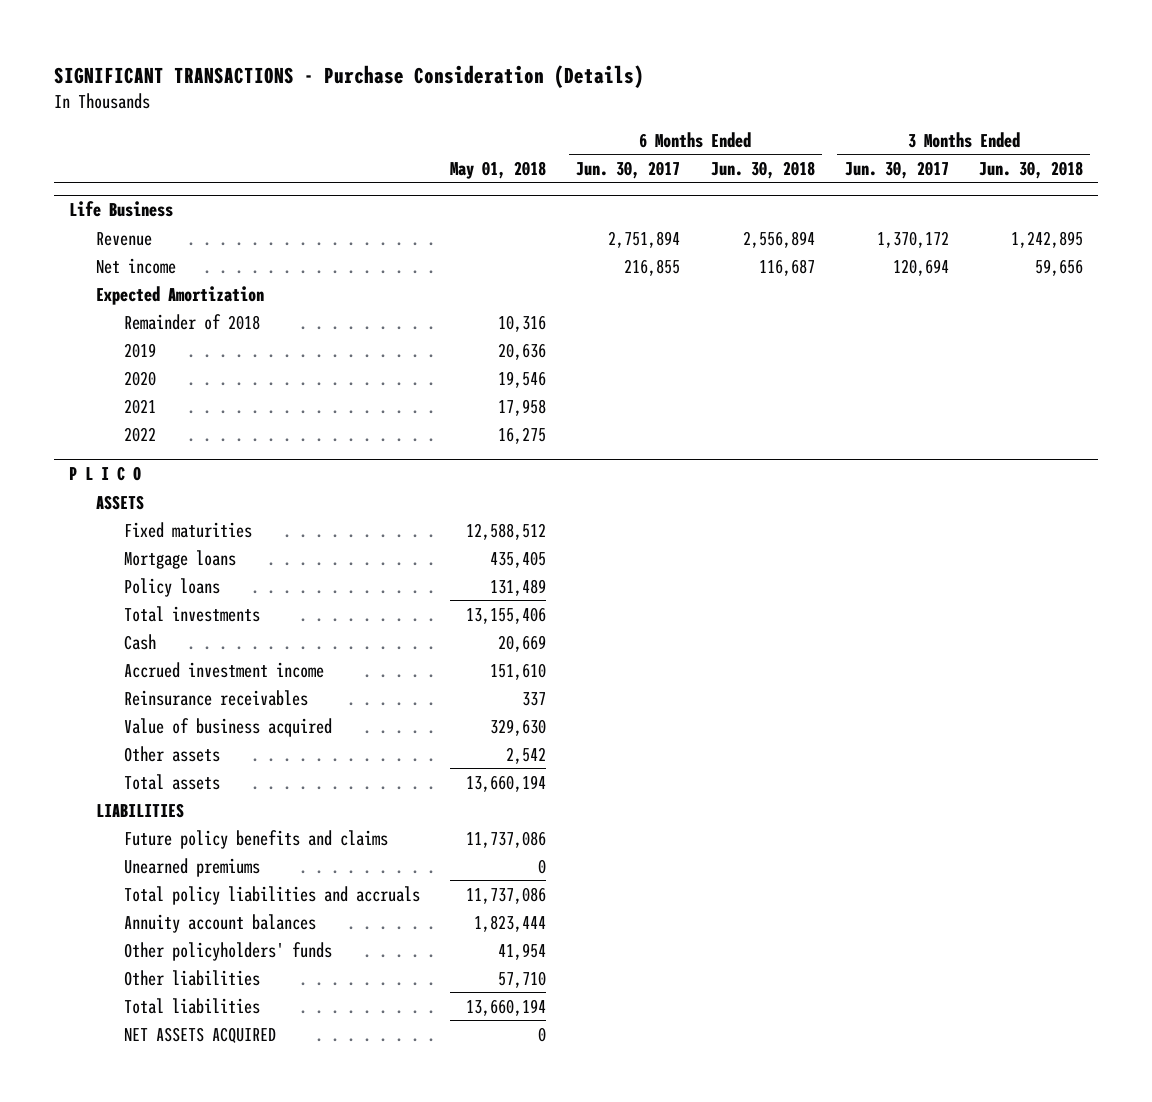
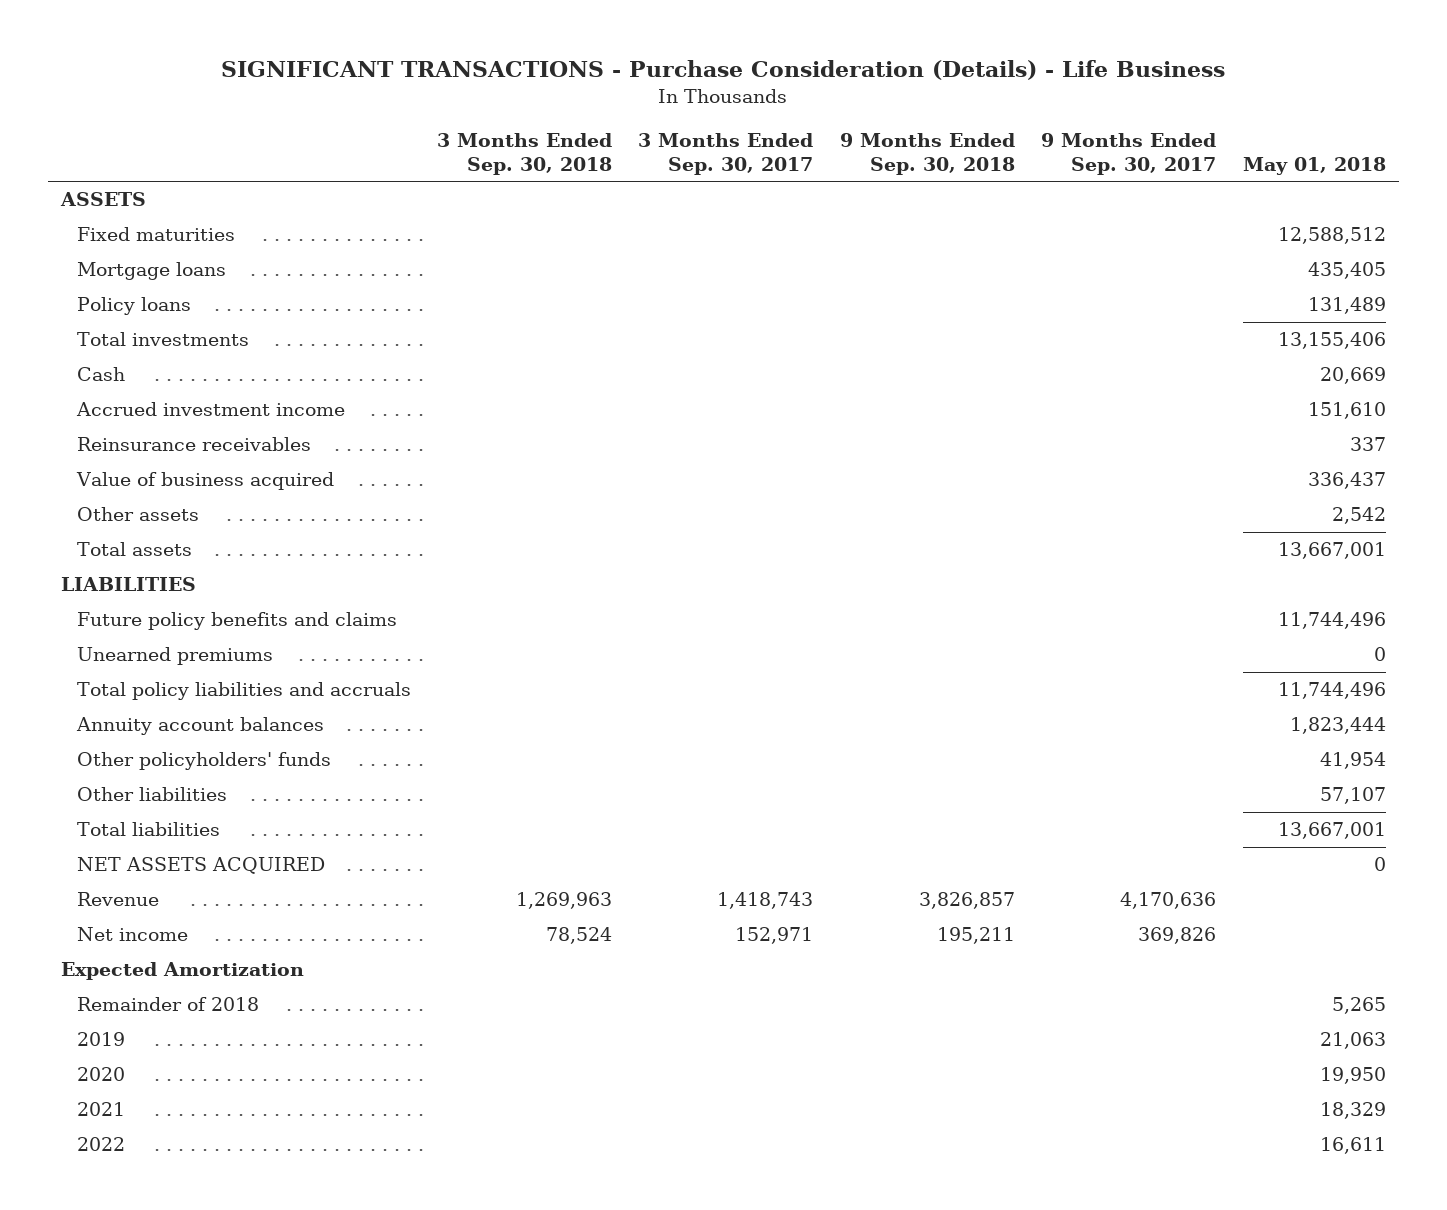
- SIGNIFICANT TRANSACTIONS - Purchase Consideration (Details)
+ SIGNIFICANT TRANSACTIONS - Purchase Consideration (Details) - Life Business
- | May 01, 2018 | 6 Months Ended Jun. 30, 2017 | 6 Months Ended Jun. 30, 2018 | 3 Months Ended Jun. 30, 2017 | 3 Months Ended Jun. 30, 2018
+ | 3 Months Ended Sep. 30, 2018 | 3 Months Ended Sep. 30, 2017 | 9 Months Ended Sep. 30, 2018 | 9 Months Ended Sep. 30, 2017 | May 01, 2018
- Life Business
- Revenue | | 2,751,894 | 2,556,894 | 1,370,172 | 1,242,895
- Net income | | 216,855 | 116,687 | 120,694 | 59,656
- Expected Amortization
- Remainder of 2018 | 10,316 | | | |
- 2019 | 20,636 | | | |
- 2020 | 19,546 | | | |
- 2021 | 17,958 | | | |
- 2022 | 16,275 | | | |
- P L I C O
- Value of business acquired | 329,630 | | | |
+ Value of business acquired | | | | | 336,437
- Total assets | 13,660,194 | | | |
+ Total assets | | | | | 13,667,001
- Future policy benefits and claims | 11,737,086 | | | |
+ Future policy benefits and claims | | | | | 11,744,496
- Total policy liabilities and accruals | 11,737,086 | | | |
+ Total policy liabilities and accruals | | | | | 11,744,496
- Other liabilities | 57,710 | | | |
- Total liabilities | 13,660,194 | | | |
+ Other liabilities | | | | | 57,107
+ Total liabilities | | | | | 13,667,001
+ Revenue | 1,269,963 | 1,418,743 | 3,826,857 | 4,170,636 |
+ Net income | 78,524 | 152,971 | 195,211 | 369,826 |
+ Expected Amortization
+ Remainder of 2018 | | | | | 5,265
+ 2019 | | | | | 21,063
+ 2020 | | | | | 19,950
+ 2021 | | | | | 18,329
+ 2022 | | | | | 16,611

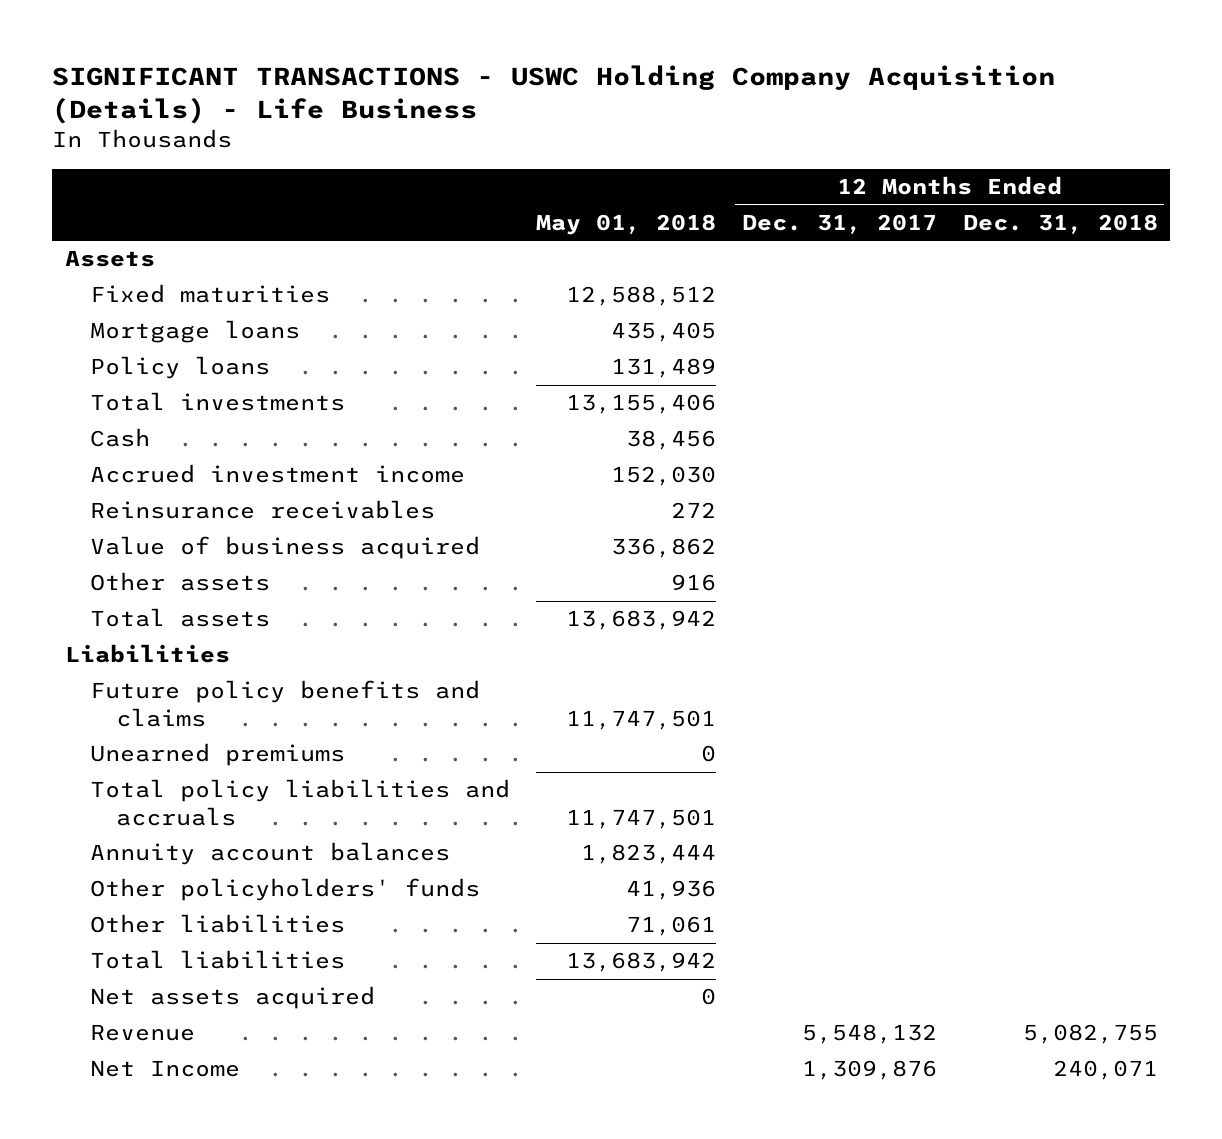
- SIGNIFICANT TRANSACTIONS - Purchase Consideration (Details) - Life Business
+ SIGNIFICANT TRANSACTIONS - USWC Holding Company Acquisition (Details) - Life Business
- | 3 Months Ended Sep. 30, 2018 | 3 Months Ended Sep. 30, 2017 | 9 Months Ended Sep. 30, 2018 | 9 Months Ended Sep. 30, 2017 | May 01, 2018
+ | May 01, 2018 | 12 Months Ended Dec. 31, 2017 | 12 Months Ended Dec. 31, 2018
- ASSETS
+ Assets
- Cash | | | | | 20,669
- Accrued investment income | | | | | 151,610
- Reinsurance receivables | | | | | 337
- Value of business acquired | | | | | 336,437
- Other assets | | | | | 2,542
- Total assets | | | | | 13,667,001
- LIABILITIES
- Future policy benefits and claims | | | | | 11,744,496
+ Cash | 38,456 | |
+ Accrued investment income | 152,030 | |
+ Reinsurance receivables | 272 | |
+ Value of business acquired | 336,862 | |
+ Other assets | 916 | |
+ Total assets | 13,683,942 | |
+ Liabilities
+ Future policy benefits and claims | 11,747,501 | |
- Total policy liabilities and accruals | | | | | 11,744,496
+ Total policy liabilities and accruals | 11,747,501 | |
- Other policyholders' funds | | | | | 41,954
- Other liabilities | | | | | 57,107
- Total liabilities | | | | | 13,667,001
- NET ASSETS ACQUIRED | | | | | 0
+ Other policyholders' funds | 41,936 | |
+ Other liabilities | 71,061 | |
+ Total liabilities | 13,683,942 | |
+ Net assets acquired | 0 | |
- Net income | 78,524 | 152,971 | 195,211 | 369,826 |
- Expected Amortization
- Remainder of 2018 | | | | | 5,265
- 2019 | | | | | 21,063
- 2020 | | | | | 19,950
- 2021 | | | | | 18,329
- 2022 | | | | | 16,611
+ Net Income | | 1,309,876 | 240,071

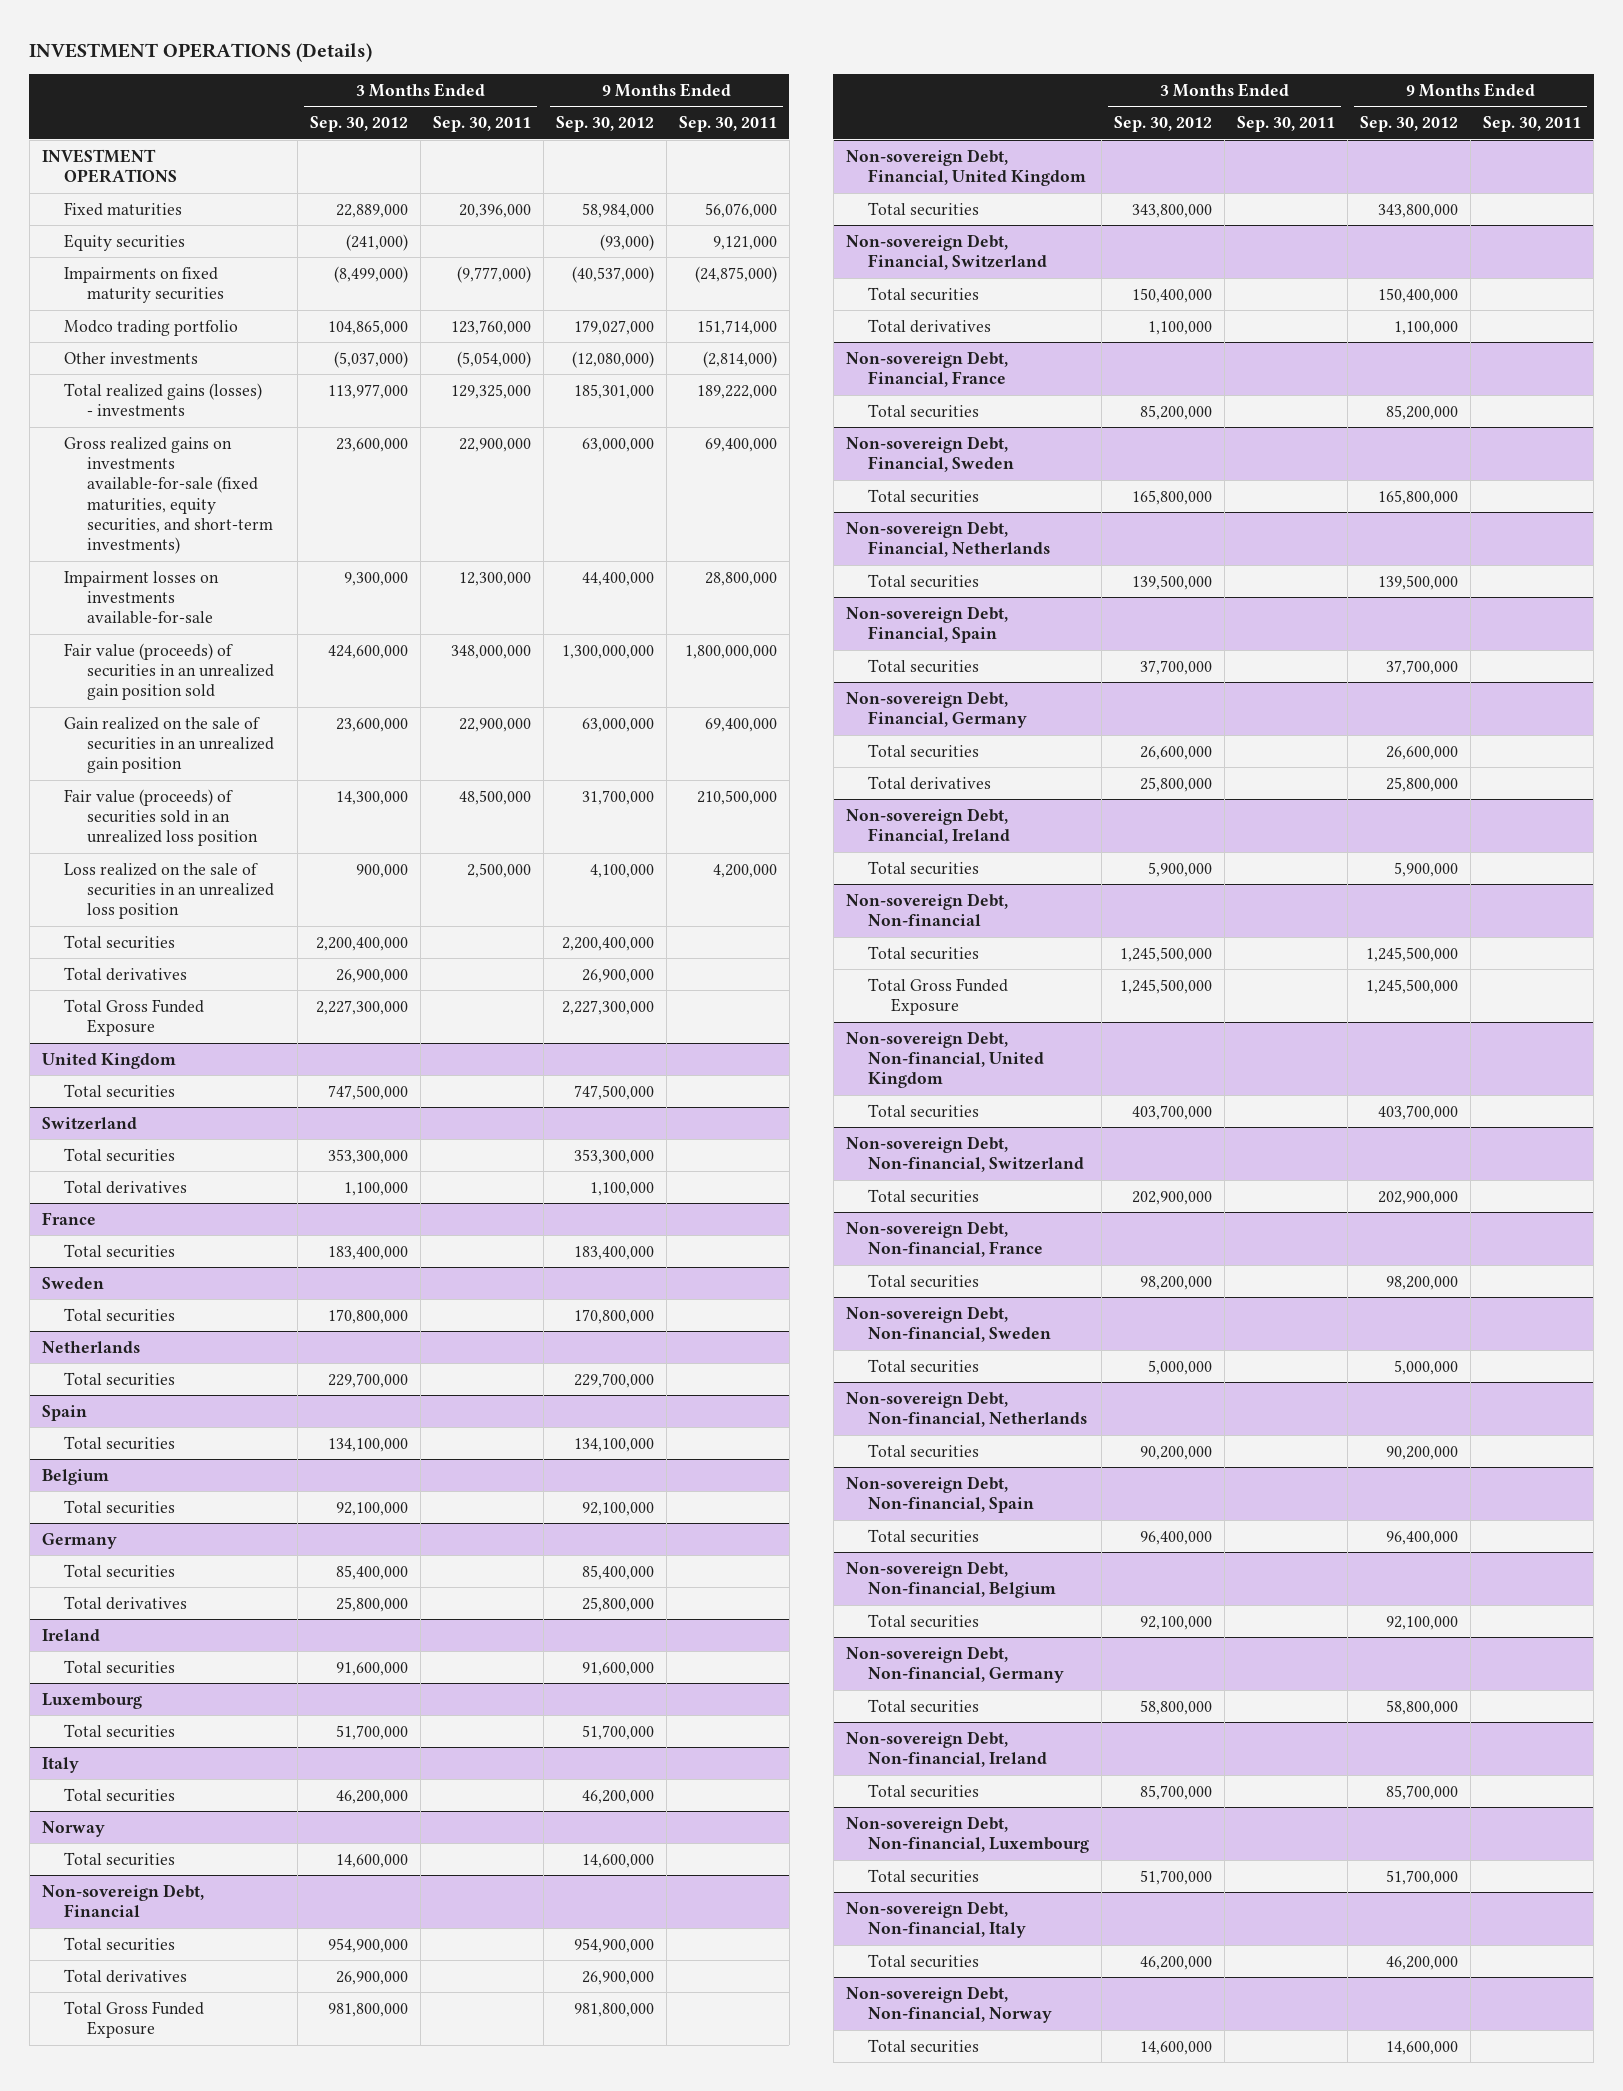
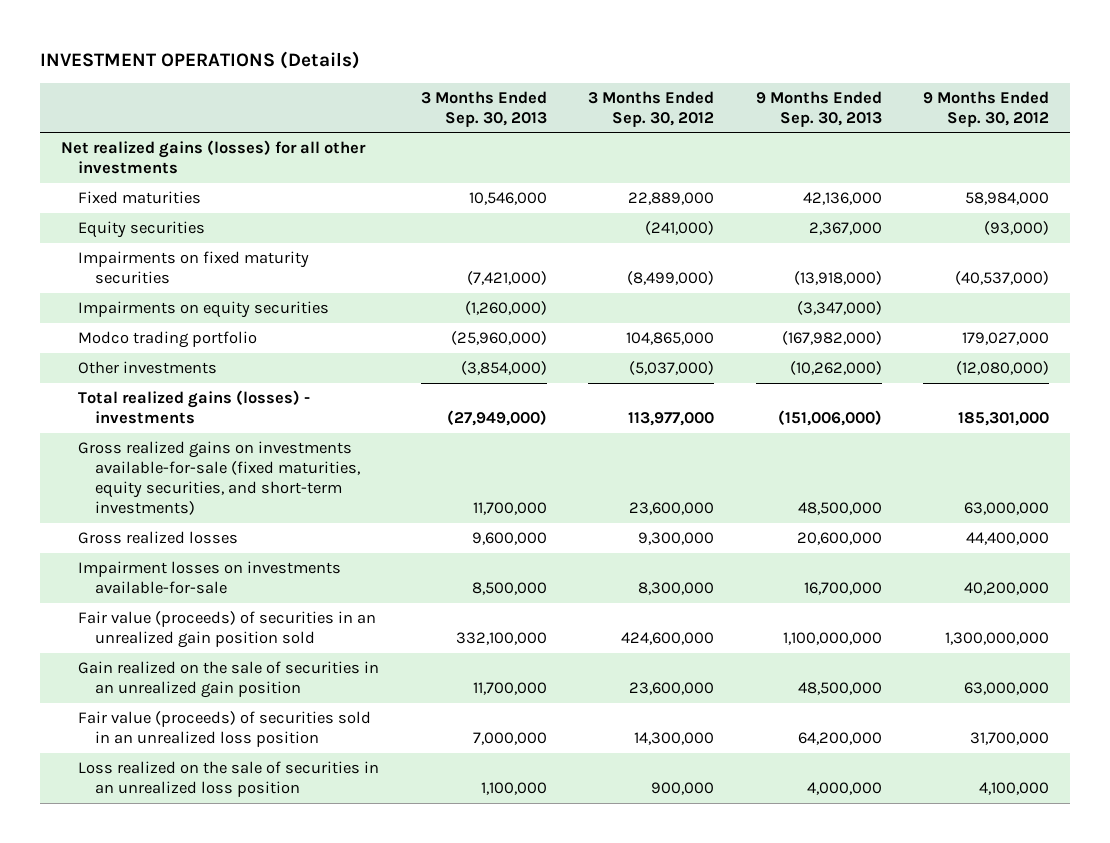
- | 3 Months Ended Sep. 30, 2012 | 3 Months Ended Sep. 30, 2011 | 9 Months Ended Sep. 30, 2012 | 9 Months Ended Sep. 30, 2011
+ | 3 Months Ended Sep. 30, 2013 | 3 Months Ended Sep. 30, 2012 | 9 Months Ended Sep. 30, 2013 | 9 Months Ended Sep. 30, 2012
- INVESTMENT OPERATIONS
+ Net realized gains (losses) for all other investments
+ Impairments on equity securities | (1,260,000) | | (3,347,000) |
- Impairment losses on investments available-for-sale | 9,300,000 | 12,300,000 | 44,400,000 | 28,800,000
+ Gross realized losses | 9,600,000 | 9,300,000 | 20,600,000 | 44,400,000
+ Impairment losses on investments available-for-sale | 8,500,000 | 8,300,000 | 16,700,000 | 40,200,000
- Total securities | 2,200,400,000 | | 2,200,400,000 |
- Total derivatives | 26,900,000 | | 26,900,000 |
- Total Gross Funded Exposure | 2,227,300,000 | | 2,227,300,000 |
- United Kingdom
- Total securities | 747,500,000 | | 747,500,000 |
- Switzerland
- Total securities | 353,300,000 | | 353,300,000 |
- Total derivatives | 1,100,000 | | 1,100,000 |
- France
- Total securities | 183,400,000 | | 183,400,000 |
- Sweden
- Total securities | 170,800,000 | | 170,800,000 |
- Netherlands
- Total securities | 229,700,000 | | 229,700,000 |
- Spain
- Total securities | 134,100,000 | | 134,100,000 |
- Belgium
- Total securities | 92,100,000 | | 92,100,000 |
- Germany
- Total securities | 85,400,000 | | 85,400,000 |
- Total derivatives | 25,800,000 | | 25,800,000 |
- Ireland
- Total securities | 91,600,000 | | 91,600,000 |
- Luxembourg
- Total securities | 51,700,000 | | 51,700,000 |
- Italy
- Total securities | 46,200,000 | | 46,200,000 |
- Norway
- Total securities | 14,600,000 | | 14,600,000 |
- Non-sovereign Debt, Financial
- Total securities | 954,900,000 | | 954,900,000 |
- Total derivatives | 26,900,000 | | 26,900,000 |
- Total Gross Funded Exposure | 981,800,000 | | 981,800,000 |
- Non-sovereign Debt, Financial, United Kingdom
- Total securities | 343,800,000 | | 343,800,000 |
- Non-sovereign Debt, Financial, Switzerland
- Total securities | 150,400,000 | | 150,400,000 |
- Total derivatives | 1,100,000 | | 1,100,000 |
- Non-sovereign Debt, Financial, France
- Total securities | 85,200,000 | | 85,200,000 |
- Non-sovereign Debt, Financial, Sweden
- Total securities | 165,800,000 | | 165,800,000 |
- Non-sovereign Debt, Financial, Netherlands
- Total securities | 139,500,000 | | 139,500,000 |
- Non-sovereign Debt, Financial, Spain
- Total securities | 37,700,000 | | 37,700,000 |
- Non-sovereign Debt, Financial, Germany
- Total securities | 26,600,000 | | 26,600,000 |
- Total derivatives | 25,800,000 | | 25,800,000 |
- Non-sovereign Debt, Financial, Ireland
- Total securities | 5,900,000 | | 5,900,000 |
- Non-sovereign Debt, Non-financial
- Total securities | 1,245,500,000 | | 1,245,500,000 |
- Total Gross Funded Exposure | 1,245,500,000 | | 1,245,500,000 |
- Non-sovereign Debt, Non-financial, United Kingdom
- Total securities | 403,700,000 | | 403,700,000 |
- Non-sovereign Debt, Non-financial, Switzerland
- Total securities | 202,900,000 | | 202,900,000 |
- Non-sovereign Debt, Non-financial, France
- Total securities | 98,200,000 | | 98,200,000 |
- Non-sovereign Debt, Non-financial, Sweden
- Total securities | 5,000,000 | | 5,000,000 |
- Non-sovereign Debt, Non-financial, Netherlands
- Total securities | 90,200,000 | | 90,200,000 |
- Non-sovereign Debt, Non-financial, Spain
- Total securities | 96,400,000 | | 96,400,000 |
- Non-sovereign Debt, Non-financial, Belgium
- Total securities | 92,100,000 | | 92,100,000 |
- Non-sovereign Debt, Non-financial, Germany
- Total securities | 58,800,000 | | 58,800,000 |
- Non-sovereign Debt, Non-financial, Ireland
- Total securities | 85,700,000 | | 85,700,000 |
- Non-sovereign Debt, Non-financial, Luxembourg
- Total securities | 51,700,000 | | 51,700,000 |
- Non-sovereign Debt, Non-financial, Italy
- Total securities | 46,200,000 | | 46,200,000 |
- Non-sovereign Debt, Non-financial, Norway
- Total securities | 14,600,000 | | 14,600,000 |

